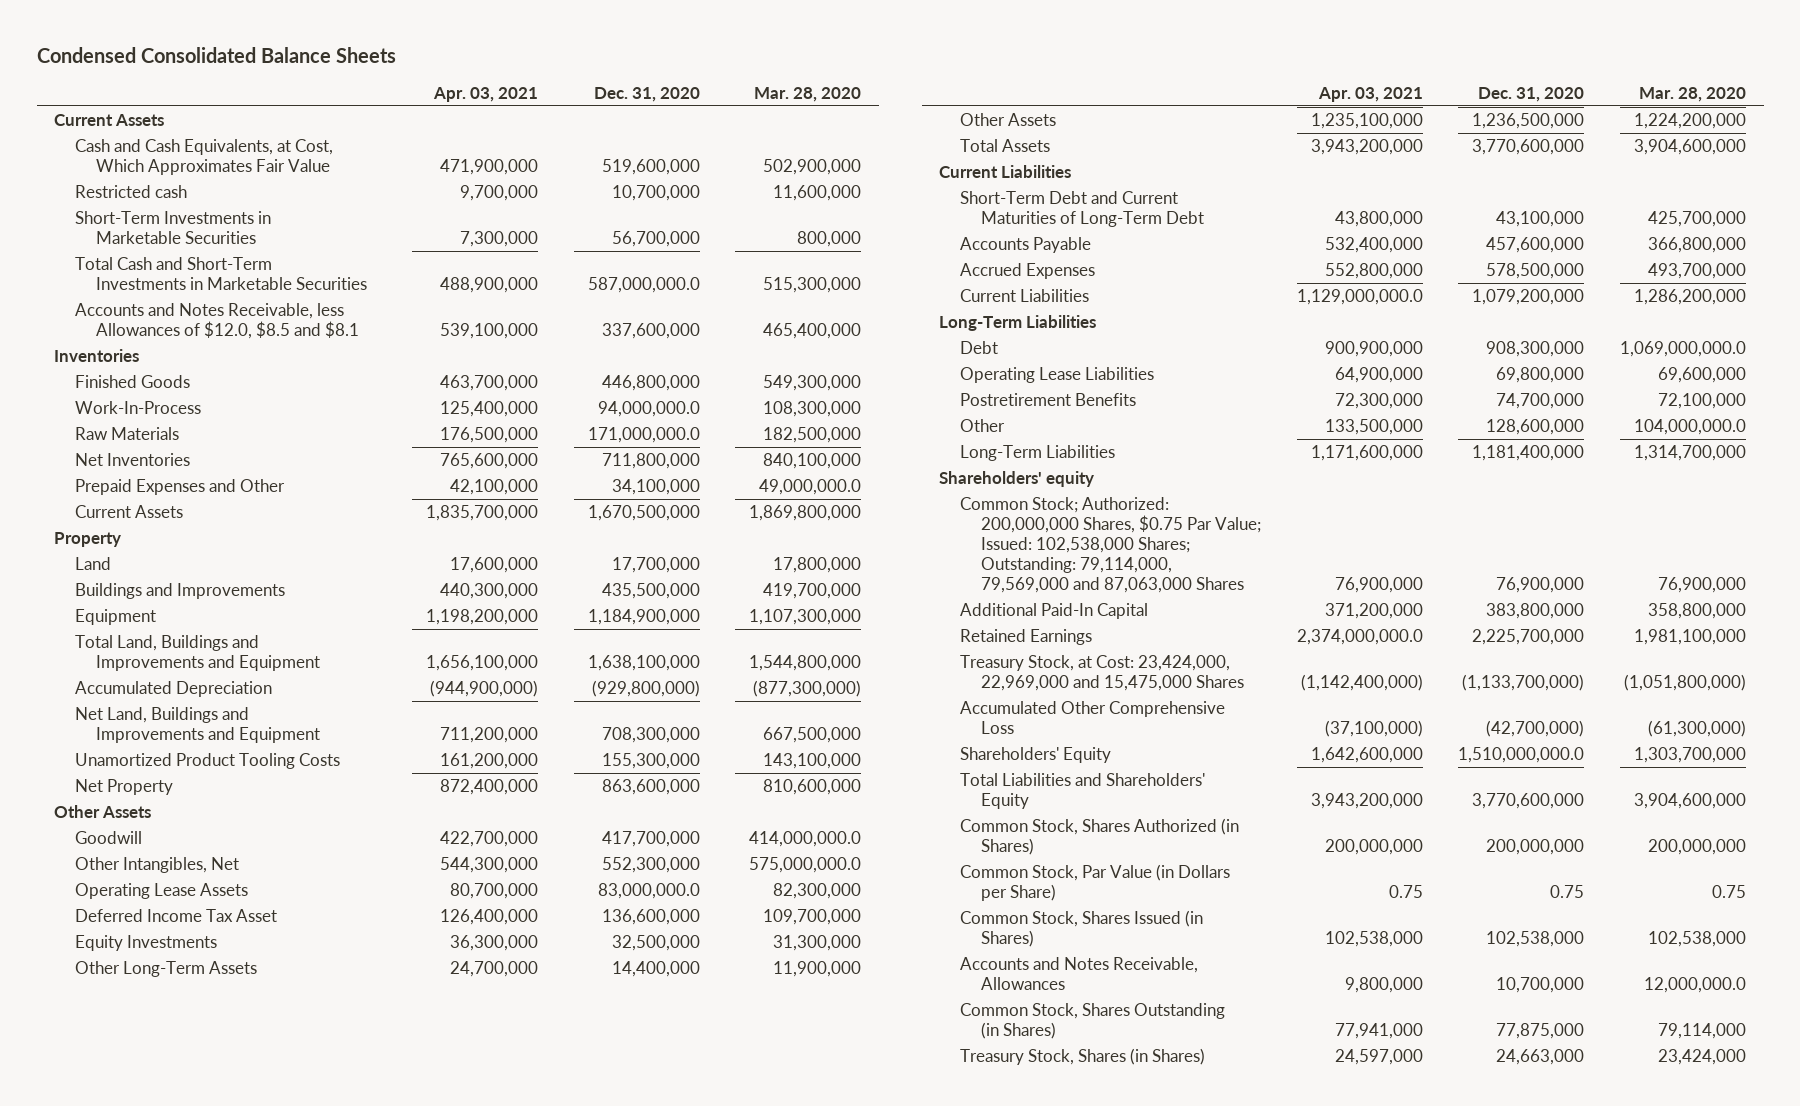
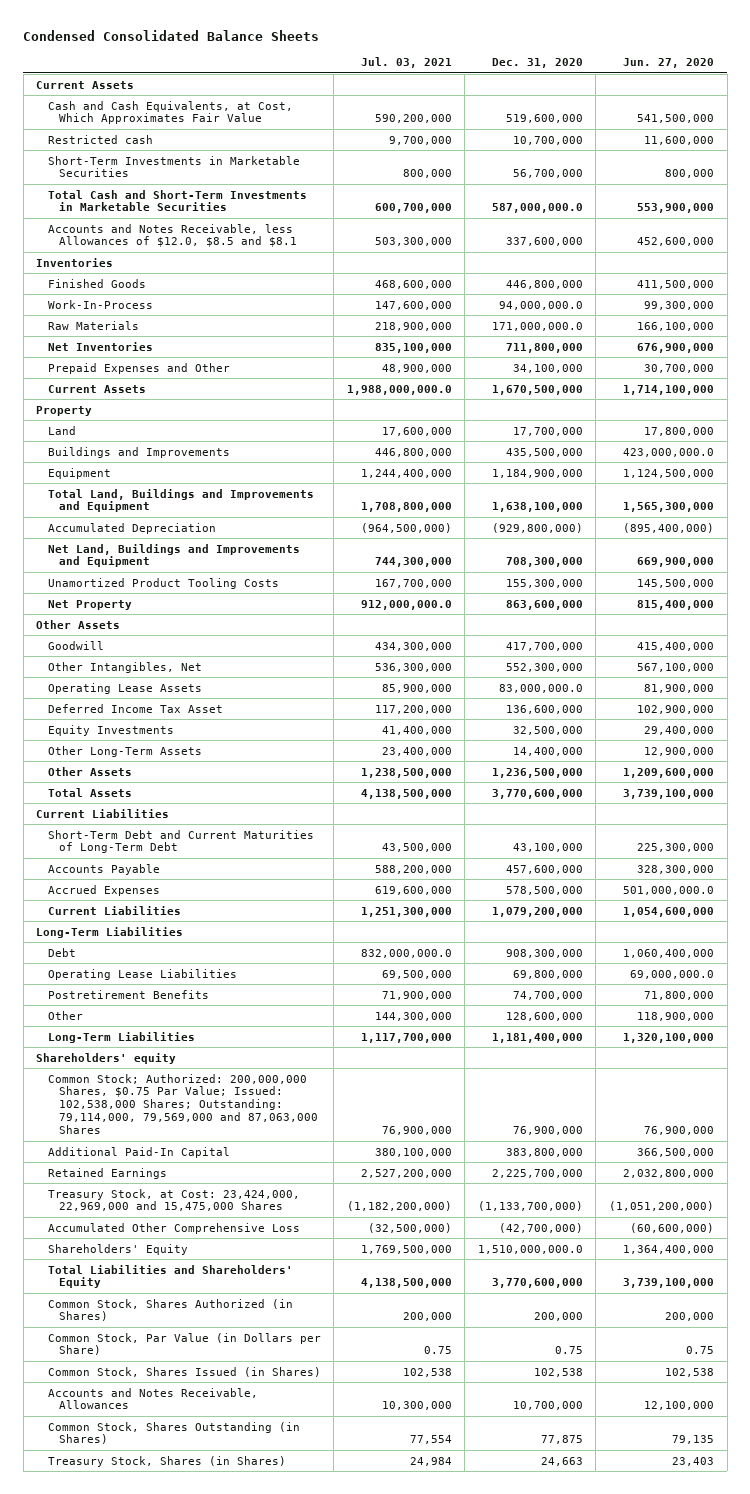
- | Apr. 03, 2021 | Dec. 31, 2020 | Mar. 28, 2020
+ | Jul. 03, 2021 | Dec. 31, 2020 | Jun. 27, 2020
- Common Stock, Shares Authorized (in Shares) | 200,000,000 | 200,000,000 | 200,000,000
+ Common Stock, Shares Authorized (in Shares) | 200,000 | 200,000 | 200,000
- Common Stock, Shares Issued (in Shares) | 102,538,000 | 102,538,000 | 102,538,000
+ Common Stock, Shares Issued (in Shares) | 102,538 | 102,538 | 102,538
- Common Stock, Shares Outstanding (in Shares) | 77,941,000 | 77,875,000 | 79,114,000
- Treasury Stock, Shares (in Shares) | 24,597,000 | 24,663,000 | 23,424,000
+ Common Stock, Shares Outstanding (in Shares) | 77,554 | 77,875 | 79,135
+ Treasury Stock, Shares (in Shares) | 24,984 | 24,663 | 23,403

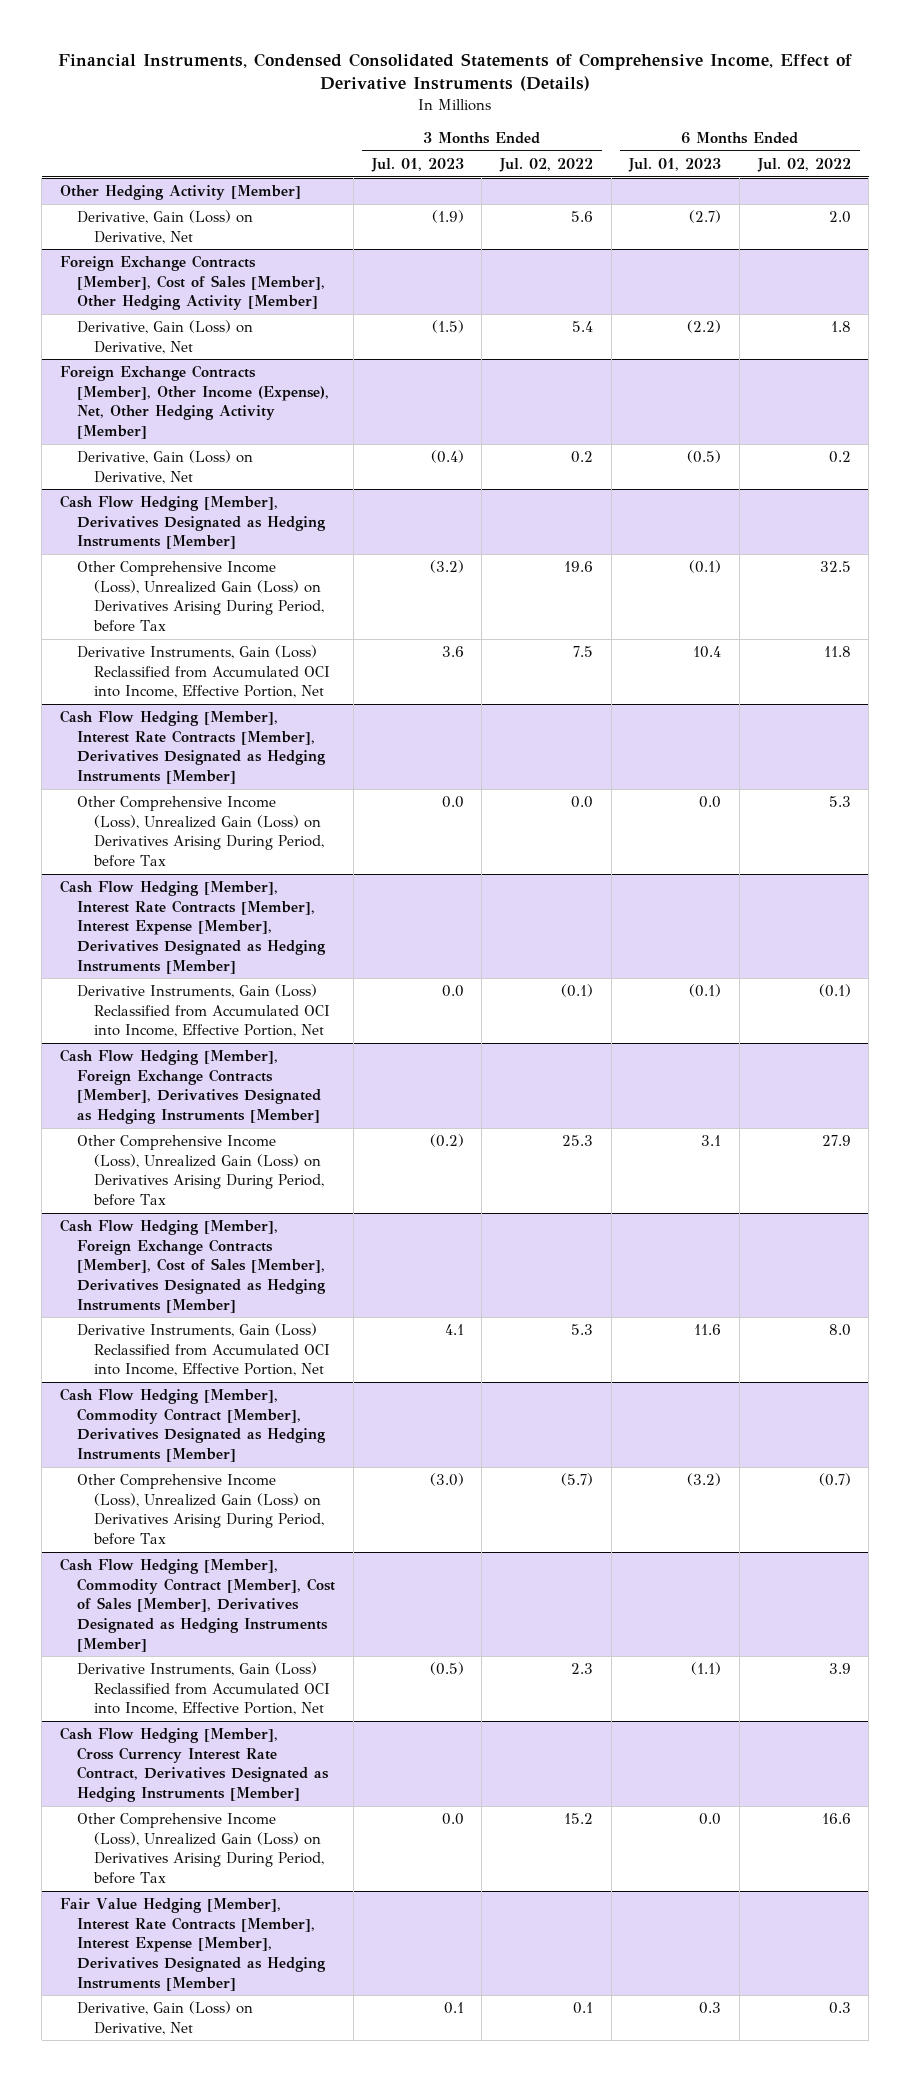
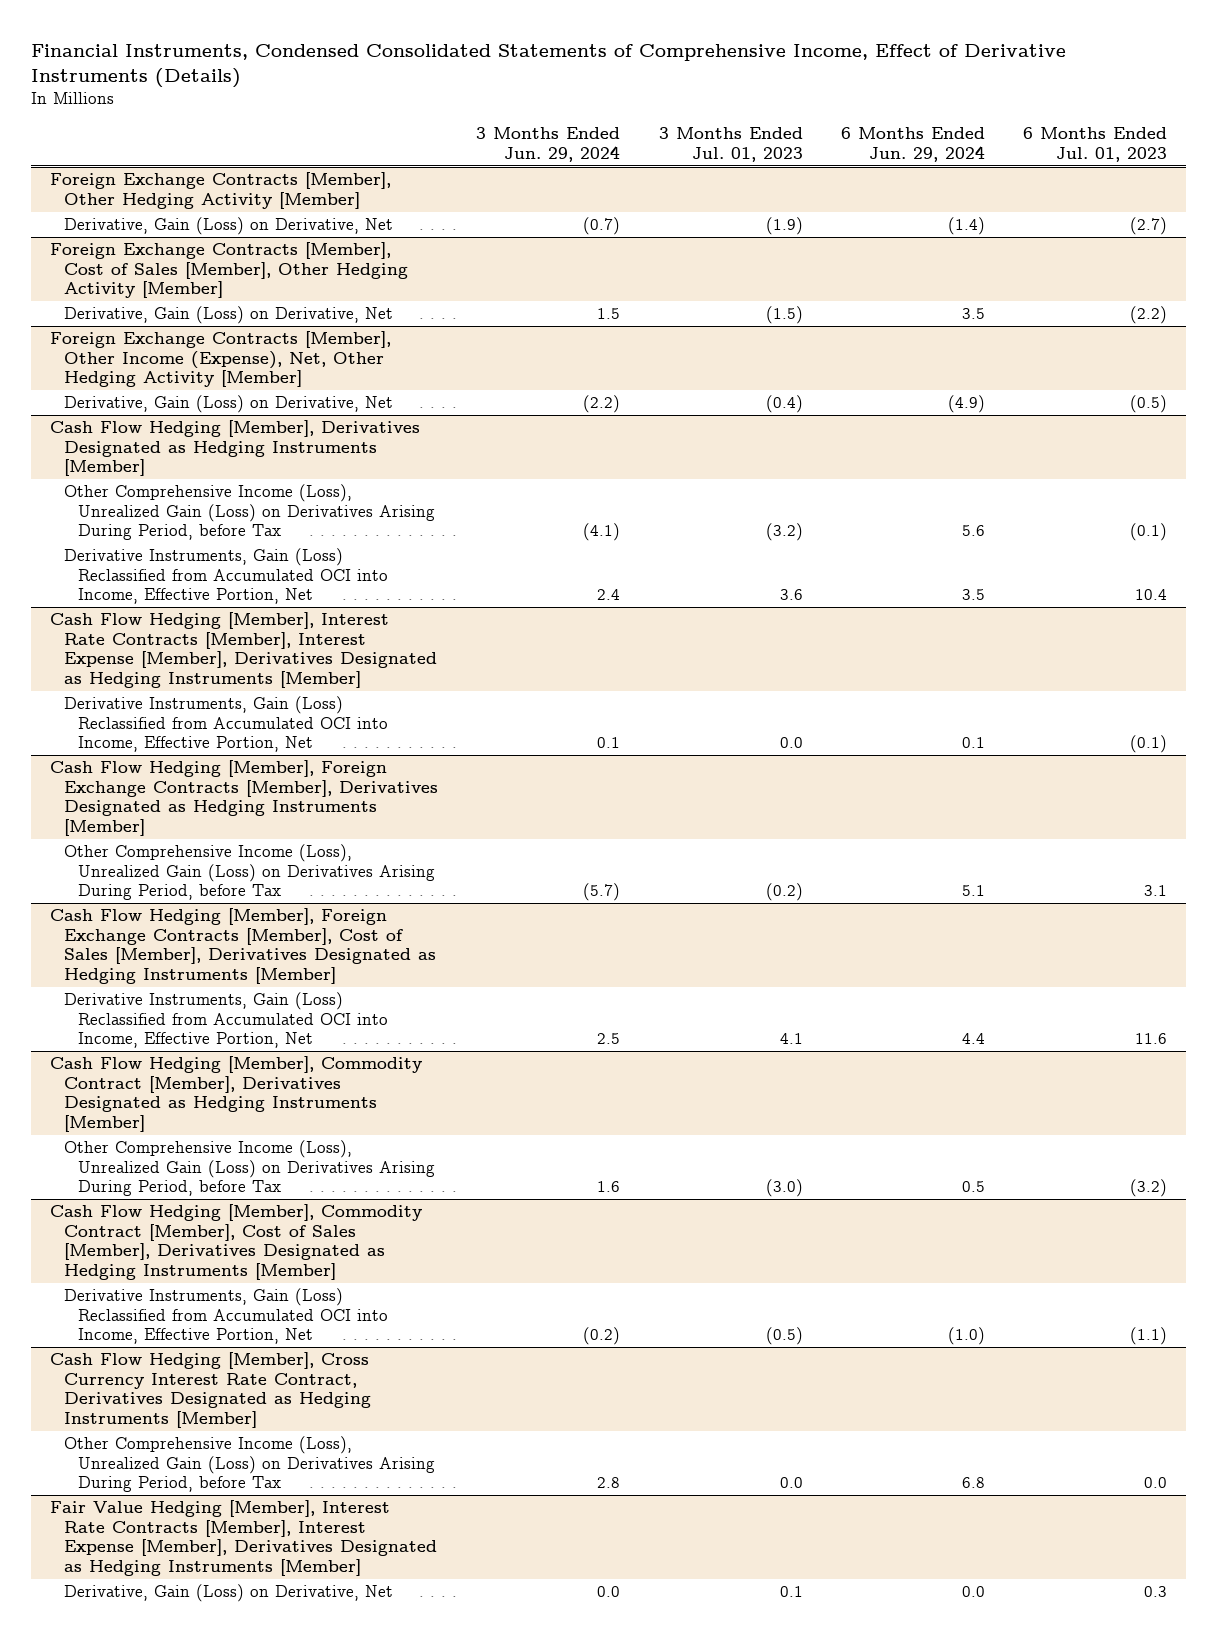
- | 3 Months Ended Jul. 01, 2023 | 3 Months Ended Jul. 02, 2022 | 6 Months Ended Jul. 01, 2023 | 6 Months Ended Jul. 02, 2022
+ | 3 Months Ended Jun. 29, 2024 | 3 Months Ended Jul. 01, 2023 | 6 Months Ended Jun. 29, 2024 | 6 Months Ended Jul. 01, 2023
- Other Hedging Activity [Member]
+ Foreign Exchange Contracts [Member], Other Hedging Activity [Member]
- Cash Flow Hedging [Member], Interest Rate Contracts [Member], Derivatives Designated as Hedging Instruments [Member]
- Other Comprehensive Income (Loss), Unrealized Gain (Loss) on Derivatives Arising During Period, before Tax | 0.0 | 0.0 | 0.0 | 5.3

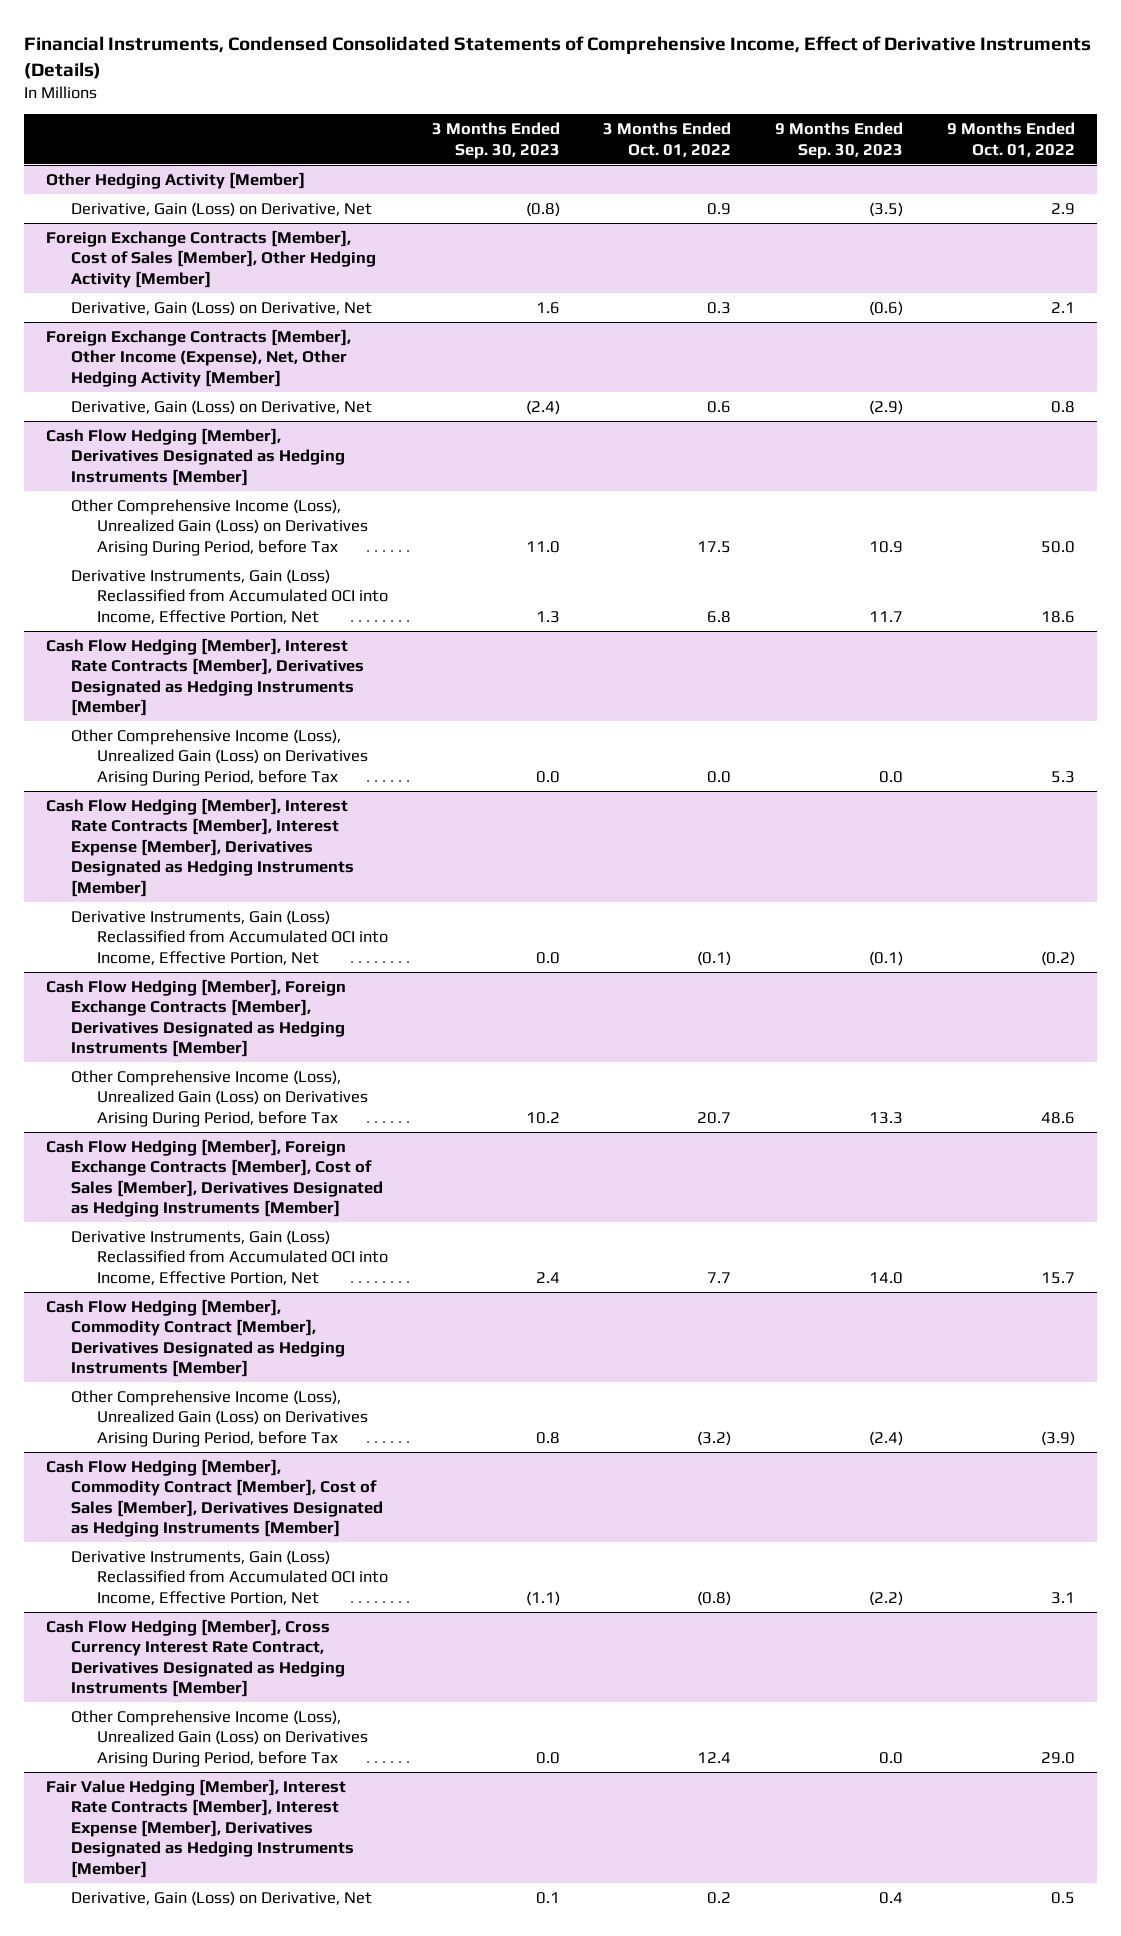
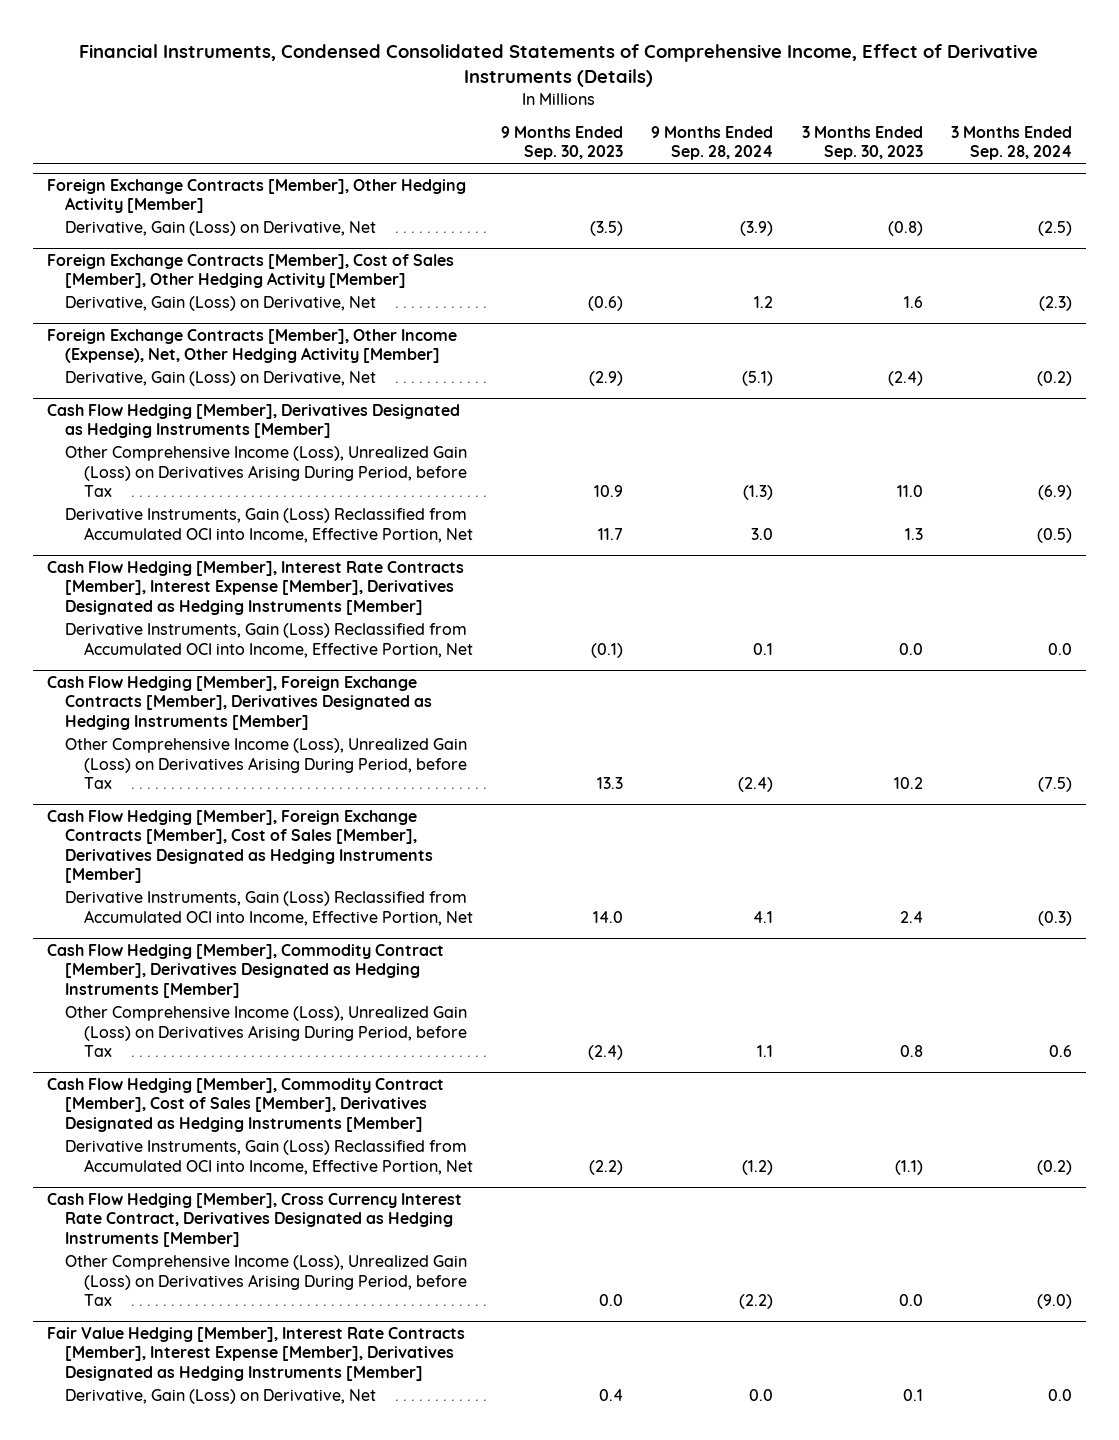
- | 3 Months Ended Sep. 30, 2023 | 3 Months Ended Oct. 01, 2022 | 9 Months Ended Sep. 30, 2023 | 9 Months Ended Oct. 01, 2022
+ | 9 Months Ended Sep. 30, 2023 | 9 Months Ended Sep. 28, 2024 | 3 Months Ended Sep. 30, 2023 | 3 Months Ended Sep. 28, 2024
- Other Hedging Activity [Member]
+ Foreign Exchange Contracts [Member], Other Hedging Activity [Member]
- Cash Flow Hedging [Member], Interest Rate Contracts [Member], Derivatives Designated as Hedging Instruments [Member]
- Other Comprehensive Income (Loss), Unrealized Gain (Loss) on Derivatives Arising During Period, before Tax | 0.0 | 0.0 | 0.0 | 5.3

